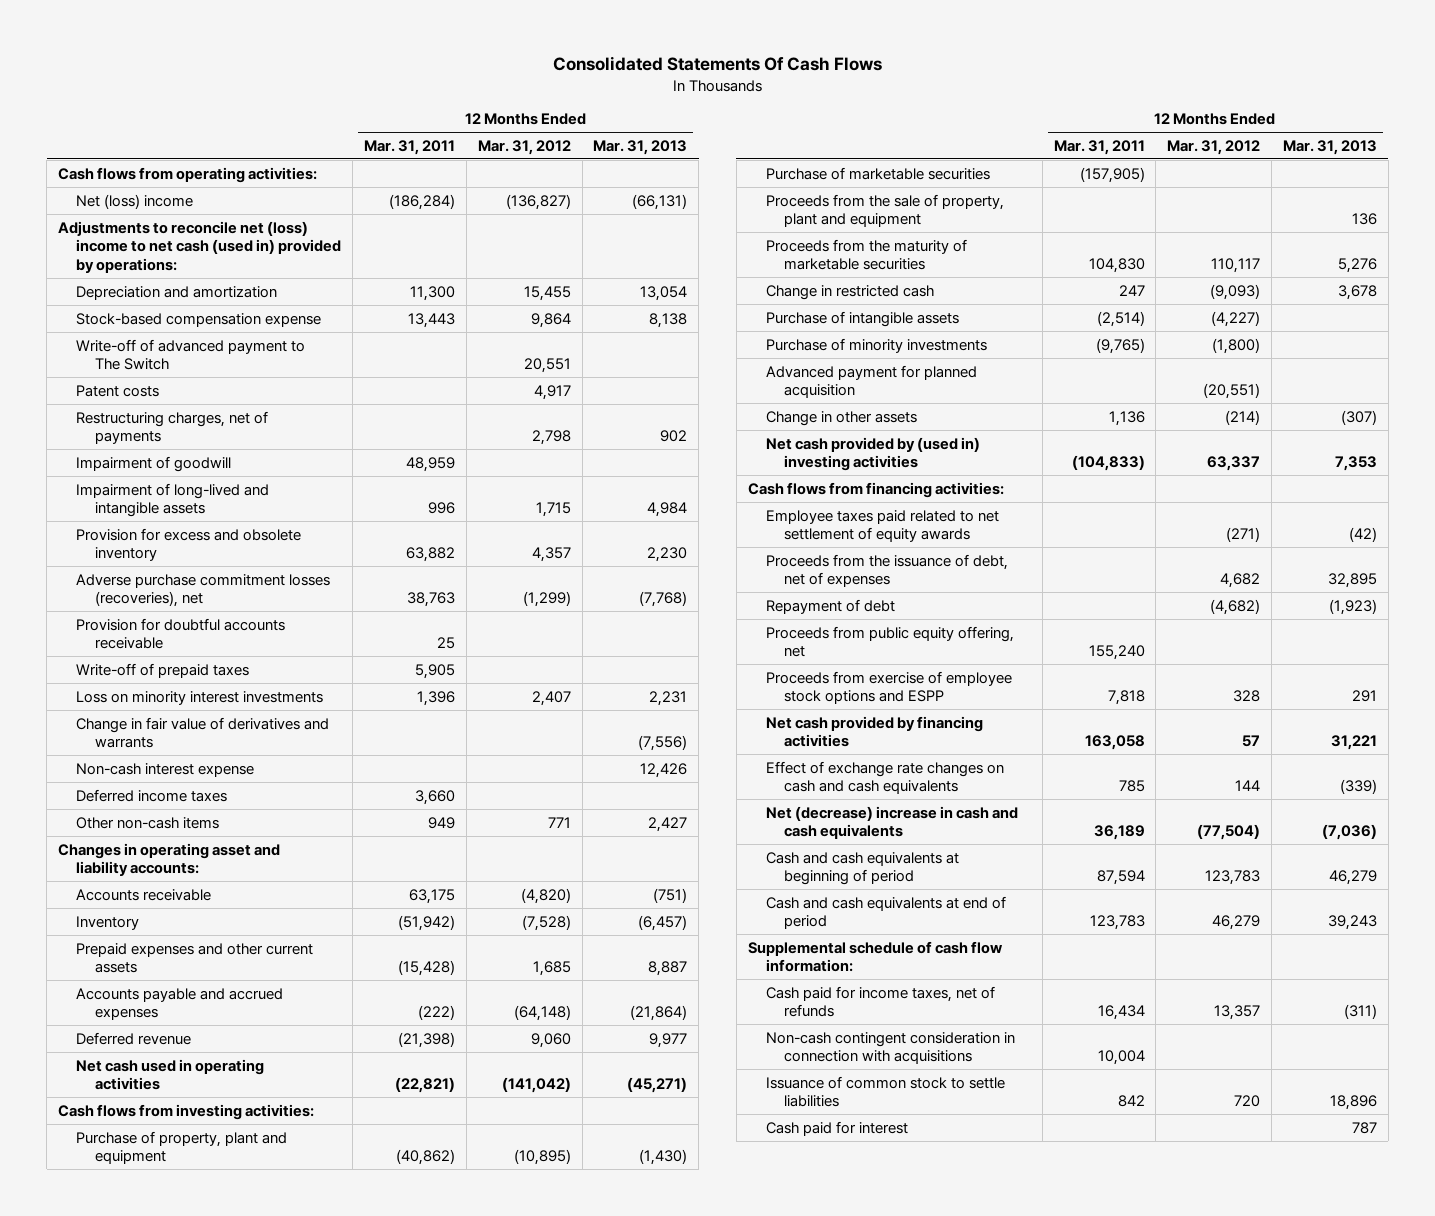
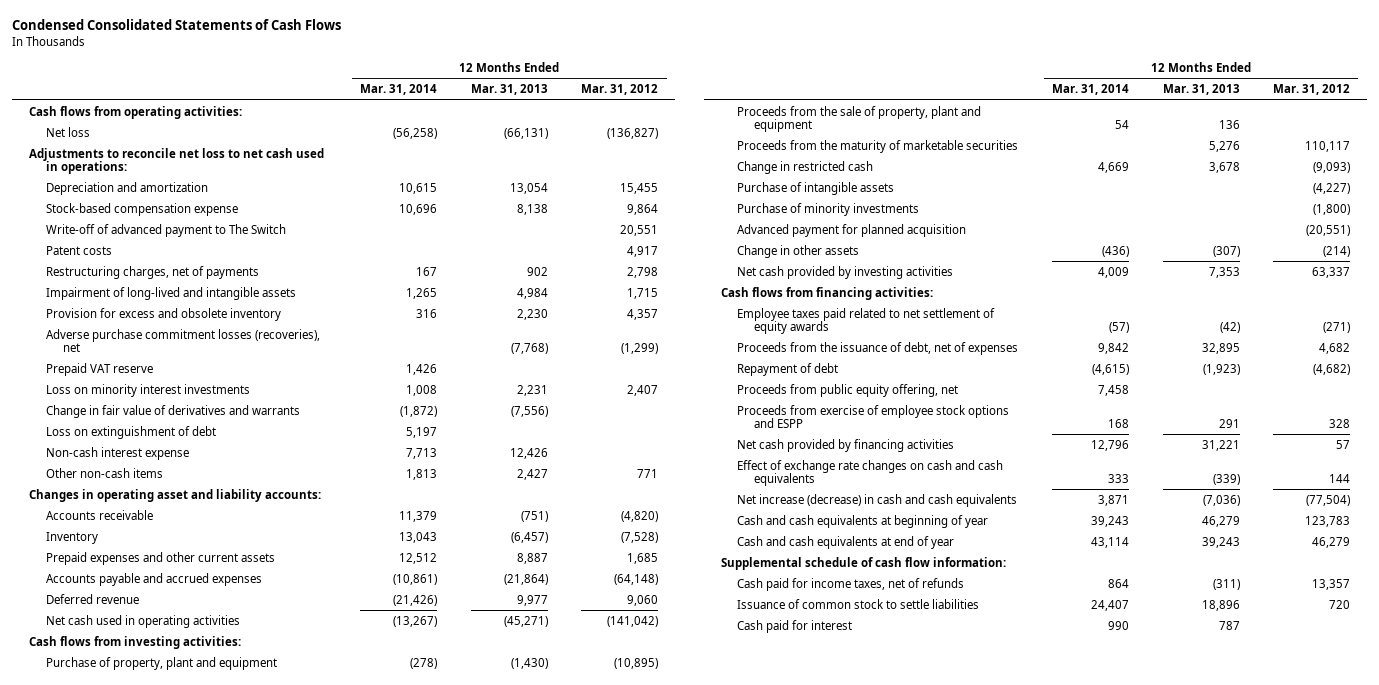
- Consolidated Statements Of Cash Flows
+ Condensed Consolidated Statements of Cash Flows
- | 12 Months Ended Mar. 31, 2011 | 12 Months Ended Mar. 31, 2012 | 12 Months Ended Mar. 31, 2013
+ | 12 Months Ended Mar. 31, 2014 | 12 Months Ended Mar. 31, 2013 | 12 Months Ended Mar. 31, 2012
- Net (loss) income | (186,284) | (136,827) | (66,131)
- Adjustments to reconcile net (loss) income to net cash (used in) provided by operations:
+ Net loss | (56,258) | (66,131) | (136,827)
+ Adjustments to reconcile net loss to net cash used in operations:
- Impairment of goodwill | 48,959 | |
- Provision for doubtful accounts receivable | 25 | |
- Write-off of prepaid taxes | 5,905 | |
+ Prepaid VAT reserve | 1,426 | |
+ Loss on extinguishment of debt | 5,197 | |
- Deferred income taxes | 3,660 | |
- Purchase of marketable securities | (157,905) | |
- Net cash provided by (used in) investing activities | (104,833) | 63,337 | 7,353
+ Net cash provided by investing activities | 4,009 | 7,353 | 63,337
- Net (decrease) increase in cash and cash equivalents | 36,189 | (77,504) | (7,036)
- Cash and cash equivalents at beginning of period | 87,594 | 123,783 | 46,279
- Cash and cash equivalents at end of period | 123,783 | 46,279 | 39,243
+ Net increase (decrease) in cash and cash equivalents | 3,871 | (7,036) | (77,504)
+ Cash and cash equivalents at beginning of year | 39,243 | 46,279 | 123,783
+ Cash and cash equivalents at end of year | 43,114 | 39,243 | 46,279
- Non-cash contingent consideration in connection with acquisitions | 10,004 | |

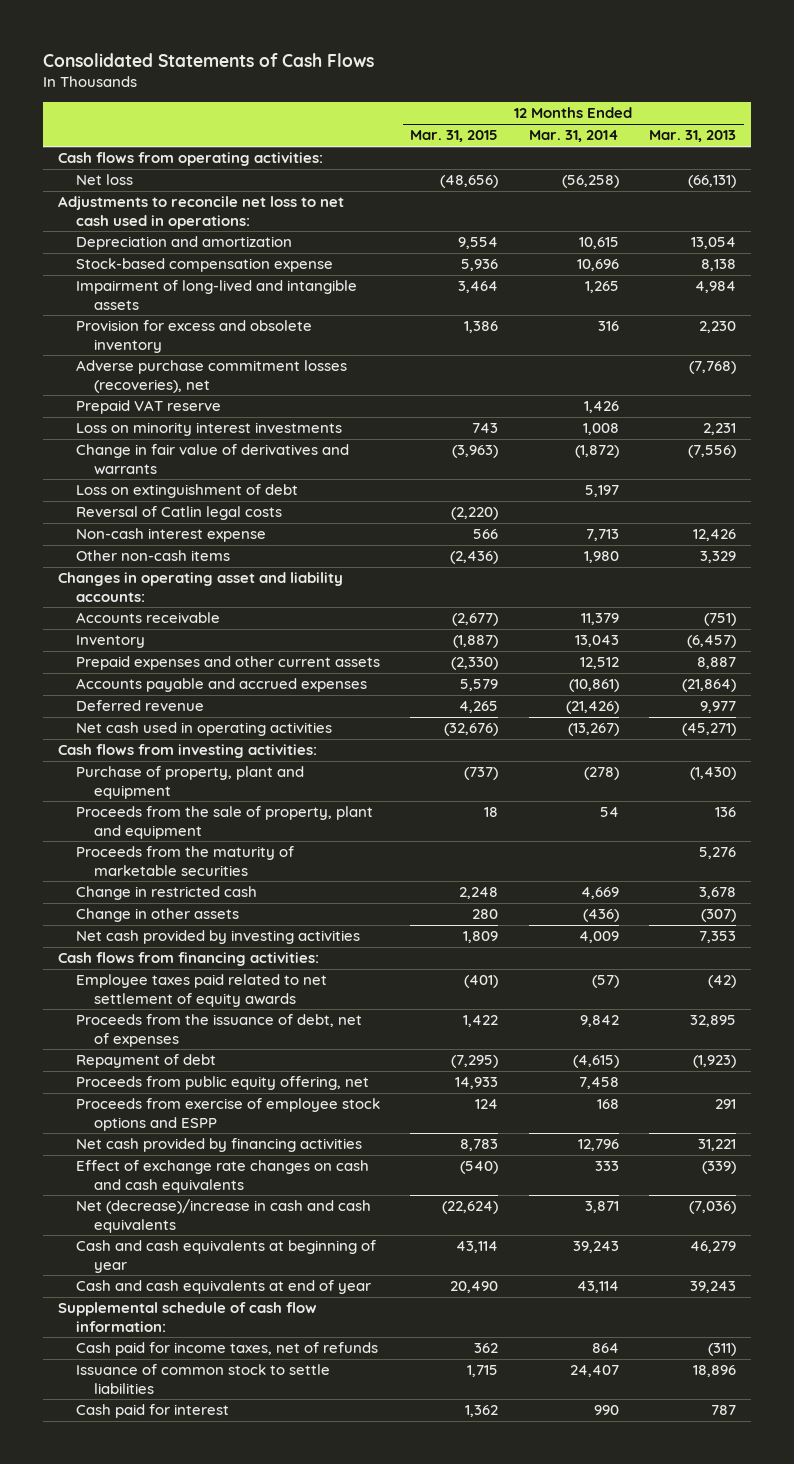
- Condensed Consolidated Statements of Cash Flows
+ Consolidated Statements of Cash Flows
- | 12 Months Ended Mar. 31, 2014 | 12 Months Ended Mar. 31, 2013 | 12 Months Ended Mar. 31, 2012
+ | 12 Months Ended Mar. 31, 2015 | 12 Months Ended Mar. 31, 2014 | 12 Months Ended Mar. 31, 2013
- Write-off of advanced payment to The Switch | | | 20,551
- Patent costs | | | 4,917
- Restructuring charges, net of payments | 167 | 902 | 2,798
+ Reversal of Catlin legal costs | (2,220) | |
- Other non-cash items | 1,813 | 2,427 | 771
+ Other non-cash items | (2,436) | 1,980 | 3,329
- Purchase of intangible assets | | | (4,227)
- Purchase of minority investments | | | (1,800)
- Advanced payment for planned acquisition | | | (20,551)
- Net increase (decrease) in cash and cash equivalents | 3,871 | (7,036) | (77,504)
+ Net (decrease)/increase in cash and cash equivalents | (22,624) | 3,871 | (7,036)

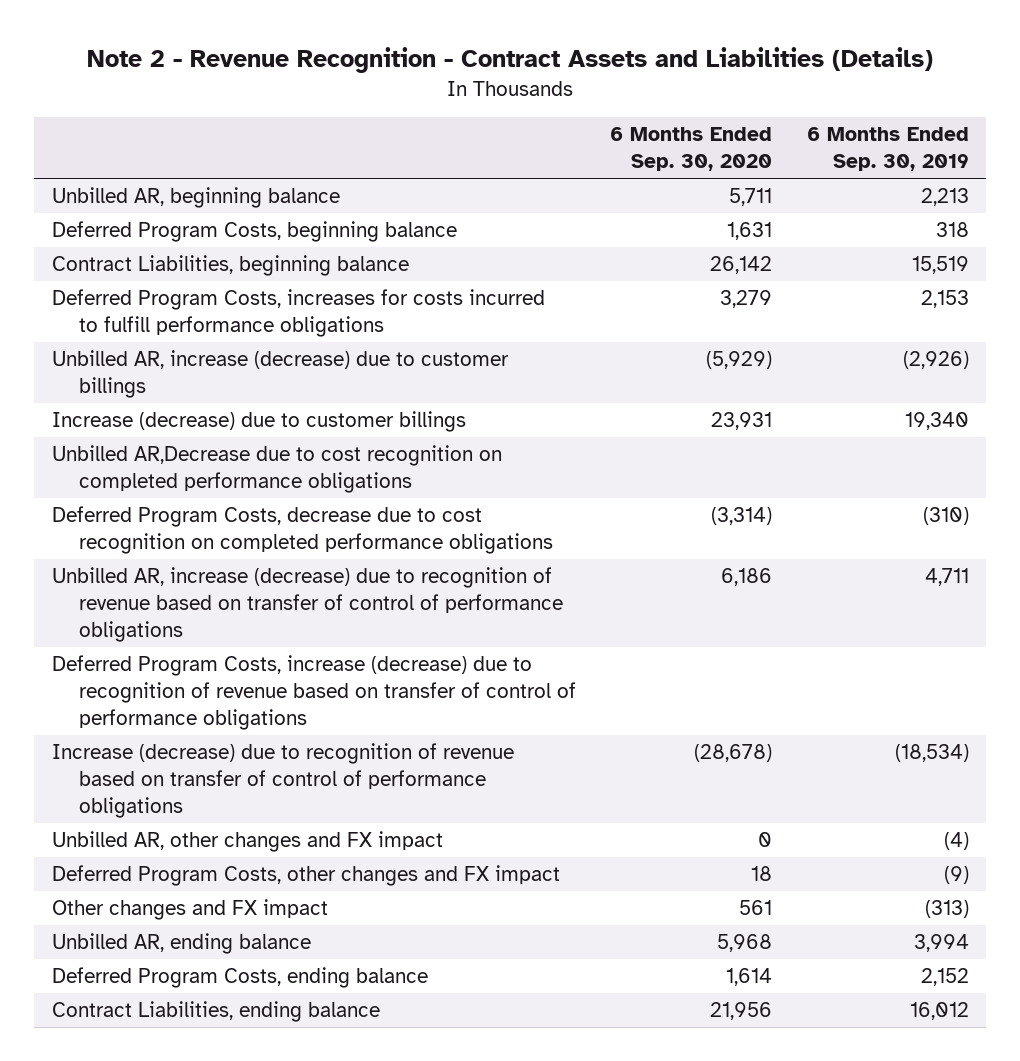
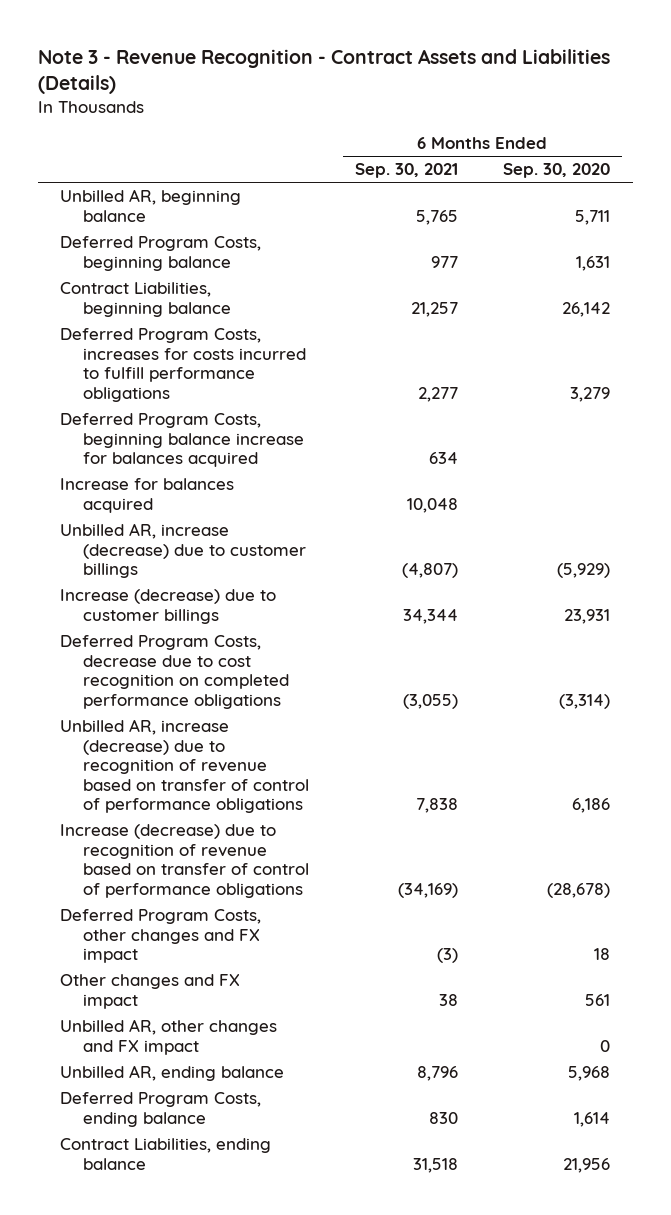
- Note 2 - Revenue Recognition - Contract Assets and Liabilities (Details)
+ Note 3 - Revenue Recognition - Contract Assets and Liabilities (Details)
- | 6 Months Ended Sep. 30, 2020 | 6 Months Ended Sep. 30, 2019
+ | 6 Months Ended Sep. 30, 2021 | 6 Months Ended Sep. 30, 2020
+ Deferred Program Costs, beginning balance increase for balances acquired | 634 |
+ Increase for balances acquired | 10,048 |
- Unbilled AR,Decrease due to cost recognition on completed performance obligations
- Deferred Program Costs, increase (decrease) due to recognition of revenue based on transfer of control of performance obligations
moved down: Unbilled AR, other changes and FX impact | | 0

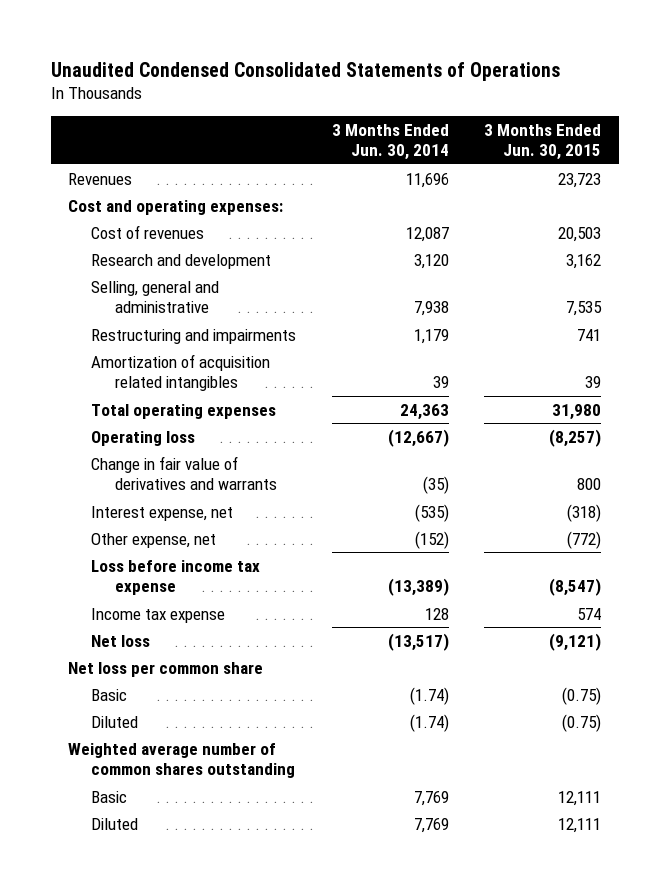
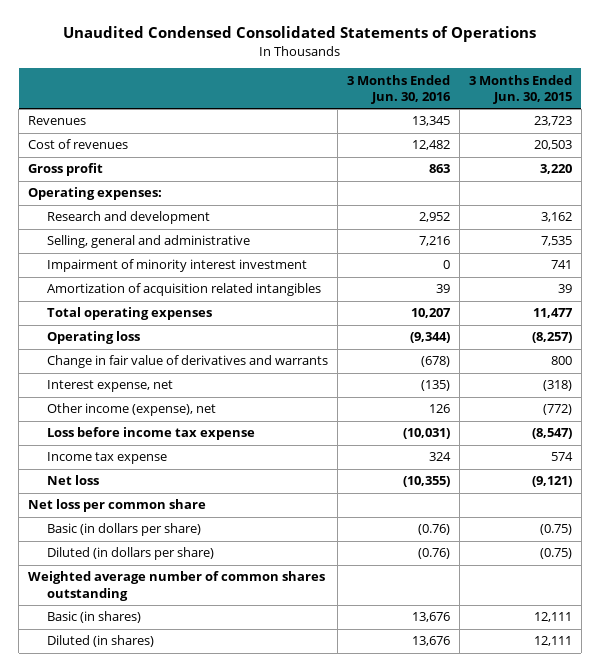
- | 3 Months Ended Jun. 30, 2014 | 3 Months Ended Jun. 30, 2015
+ | 3 Months Ended Jun. 30, 2016 | 3 Months Ended Jun. 30, 2015
- Cost and operating expenses:
+ Gross profit | 863 | 3,220
+ Operating expenses:
- Restructuring and impairments | 1,179 | 741
+ Impairment of minority interest investment | 0 | 741
- Total operating expenses | 24,363 | 31,980
+ Total operating expenses | 10,207 | 11,477
- Other expense, net | (152) | (772)
+ Other income (expense), net | 126 | (772)
- Basic | (1.74) | (0.75)
- Diluted | (1.74) | (0.75)
+ Basic (in dollars per share) | (0.76) | (0.75)
+ Diluted (in dollars per share) | (0.76) | (0.75)
- Basic | 7,769 | 12,111
- Diluted | 7,769 | 12,111
+ Basic (in shares) | 13,676 | 12,111
+ Diluted (in shares) | 13,676 | 12,111

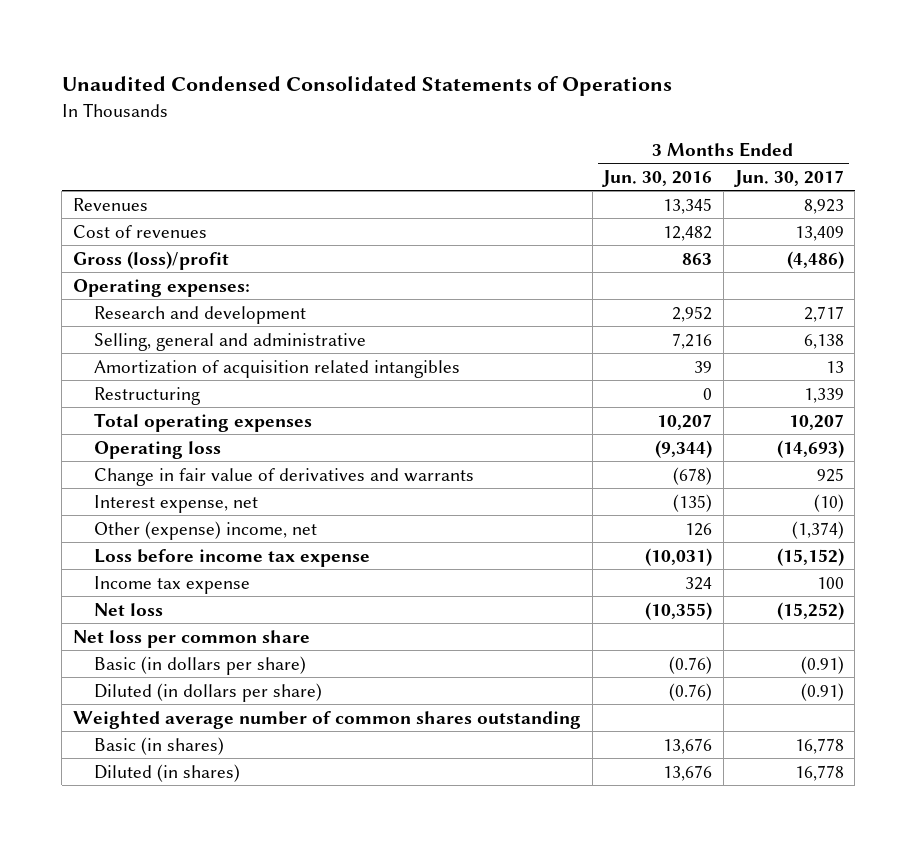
- | 3 Months Ended Jun. 30, 2016 | 3 Months Ended Jun. 30, 2015
+ | 3 Months Ended Jun. 30, 2016 | 3 Months Ended Jun. 30, 2017
- Gross profit | 863 | 3,220
+ Gross (loss)/profit | 863 | (4,486)
- Impairment of minority interest investment | 0 | 741
+ Restructuring | 0 | 1,339
- Other income (expense), net | 126 | (772)
+ Other (expense) income, net | 126 | (1,374)

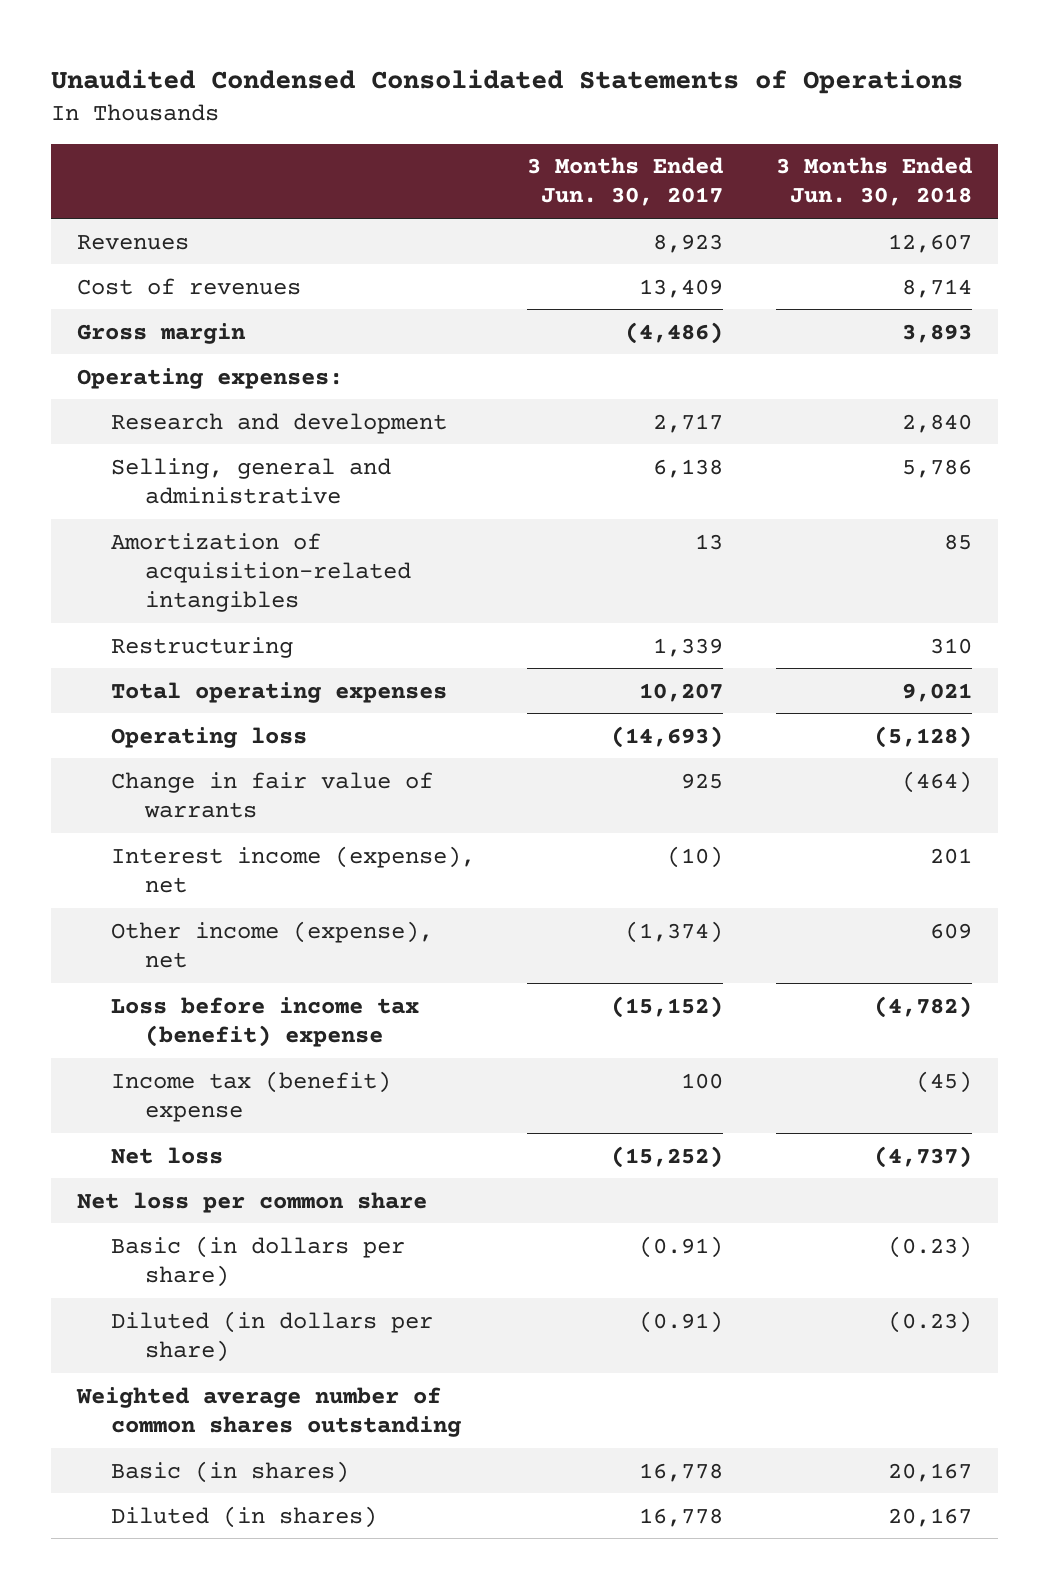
- | 3 Months Ended Jun. 30, 2016 | 3 Months Ended Jun. 30, 2017
+ | 3 Months Ended Jun. 30, 2017 | 3 Months Ended Jun. 30, 2018
- Gross (loss)/profit | 863 | (4,486)
+ Gross margin | (4,486) | 3,893
- Amortization of acquisition related intangibles | 39 | 13
+ Amortization of acquisition-related intangibles | 13 | 85
- Change in fair value of derivatives and warrants | (678) | 925
- Interest expense, net | (135) | (10)
- Other (expense) income, net | 126 | (1,374)
- Loss before income tax expense | (10,031) | (15,152)
- Income tax expense | 324 | 100
+ Change in fair value of warrants | 925 | (464)
+ Interest income (expense), net | (10) | 201
+ Other income (expense), net | (1,374) | 609
+ Loss before income tax (benefit) expense | (15,152) | (4,782)
+ Income tax (benefit) expense | 100 | (45)

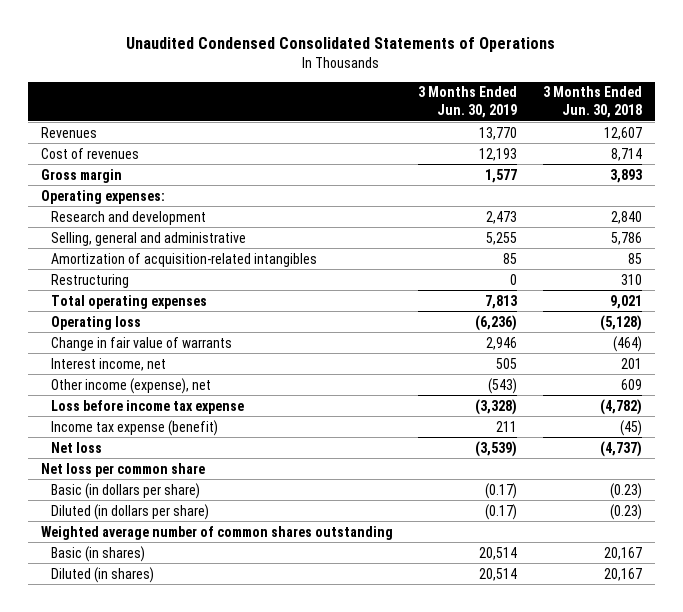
- | 3 Months Ended Jun. 30, 2017 | 3 Months Ended Jun. 30, 2018
+ | 3 Months Ended Jun. 30, 2019 | 3 Months Ended Jun. 30, 2018
- Interest income (expense), net | (10) | 201
+ Interest income, net | 505 | 201
- Loss before income tax (benefit) expense | (15,152) | (4,782)
- Income tax (benefit) expense | 100 | (45)
+ Loss before income tax expense | (3,328) | (4,782)
+ Income tax expense (benefit) | 211 | (45)

